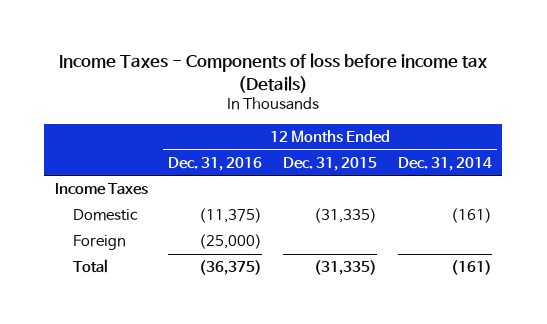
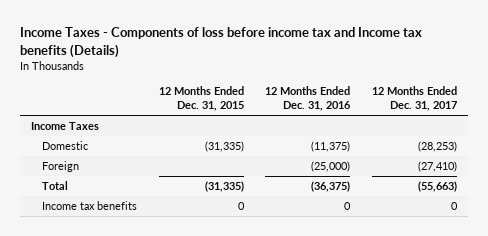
- Income Taxes - Components of loss before income tax (Details)
+ Income Taxes - Components of loss before income tax and Income tax benefits (Details)
- | 12 Months Ended Dec. 31, 2016 | 12 Months Ended Dec. 31, 2015 | 12 Months Ended Dec. 31, 2014
+ | 12 Months Ended Dec. 31, 2015 | 12 Months Ended Dec. 31, 2016 | 12 Months Ended Dec. 31, 2017
+ Income tax benefits | 0 | 0 | 0

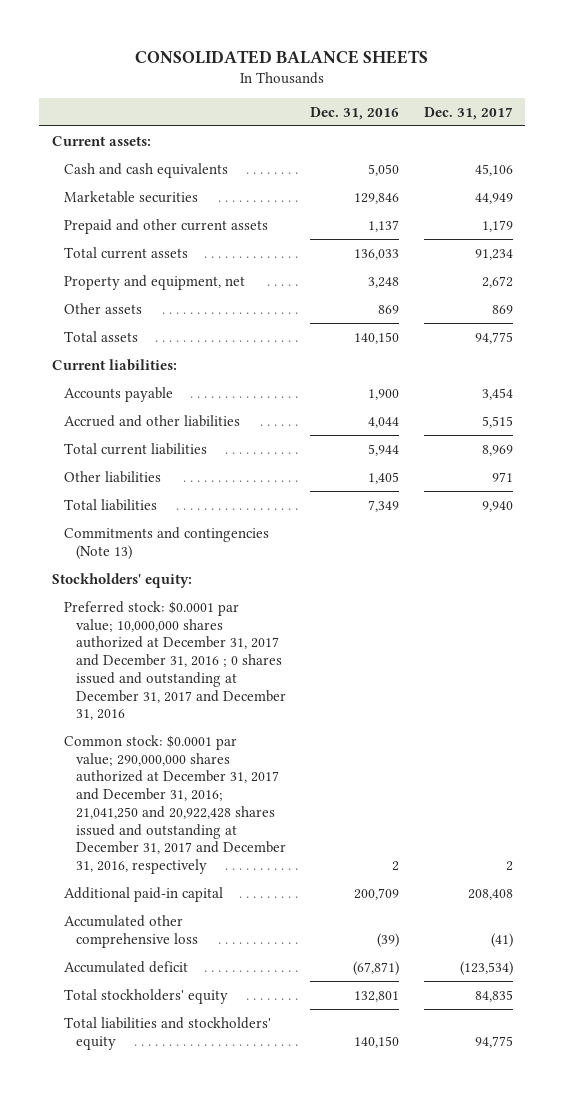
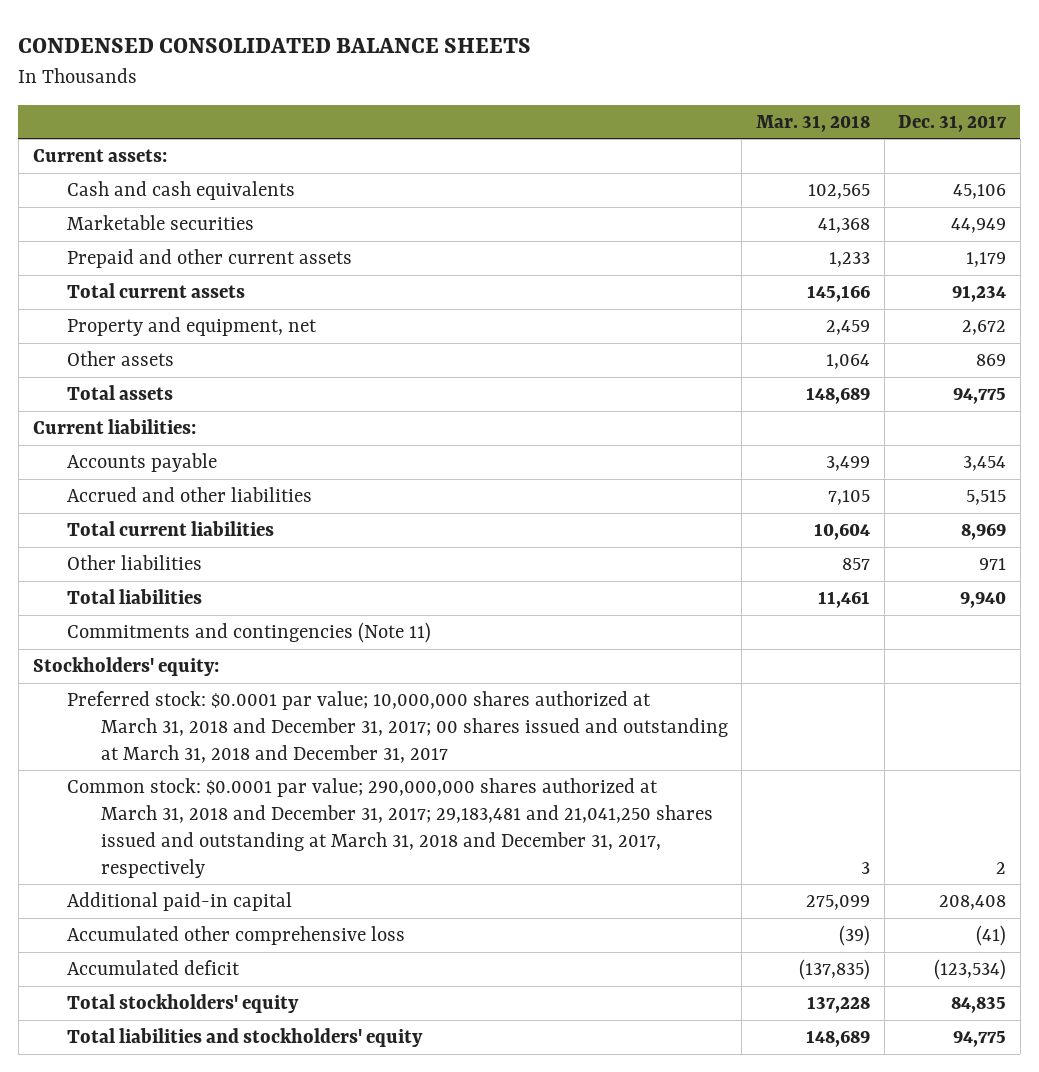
- CONSOLIDATED BALANCE SHEETS
+ CONDENSED CONSOLIDATED BALANCE SHEETS
- | Dec. 31, 2016 | Dec. 31, 2017
+ | Mar. 31, 2018 | Dec. 31, 2017
- Commitments and contingencies (Note 13)
+ Commitments and contingencies (Note 11)
- Preferred stock: $0.0001 par value; 10,000,000 shares authorized at December 31, 2017 and December 31, 2016 ; 0 shares issued and outstanding at December 31, 2017 and December 31, 2016
- Common stock: $0.0001 par value; 290,000,000 shares authorized at December 31, 2017 and December 31, 2016; 21,041,250 and 20,922,428 shares issued and outstanding at December 31, 2017 and December 31, 2016, respectively | 2 | 2
+ Preferred stock: $0.0001 par value; 10,000,000 shares authorized at March 31, 2018 and December 31, 2017; 00 shares issued and outstanding at March 31, 2018 and December 31, 2017
+ Common stock: $0.0001 par value; 290,000,000 shares authorized at March 31, 2018 and December 31, 2017; 29,183,481 and 21,041,250 shares issued and outstanding at March 31, 2018 and December 31, 2017, respectively | 3 | 2

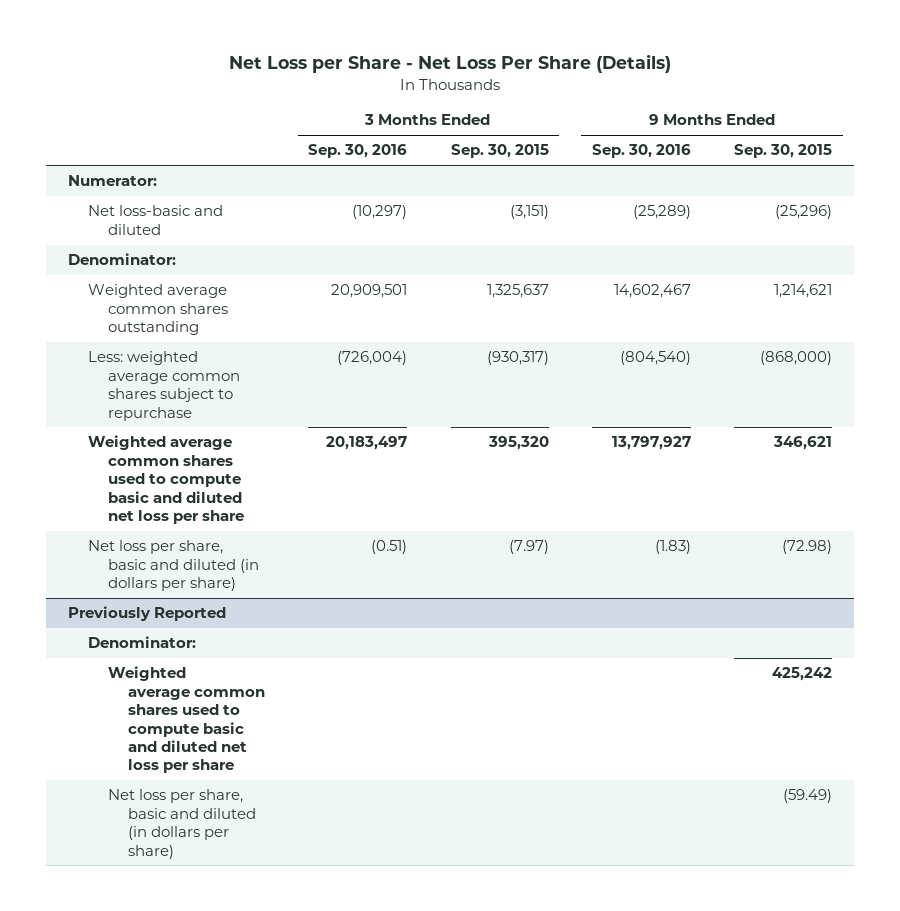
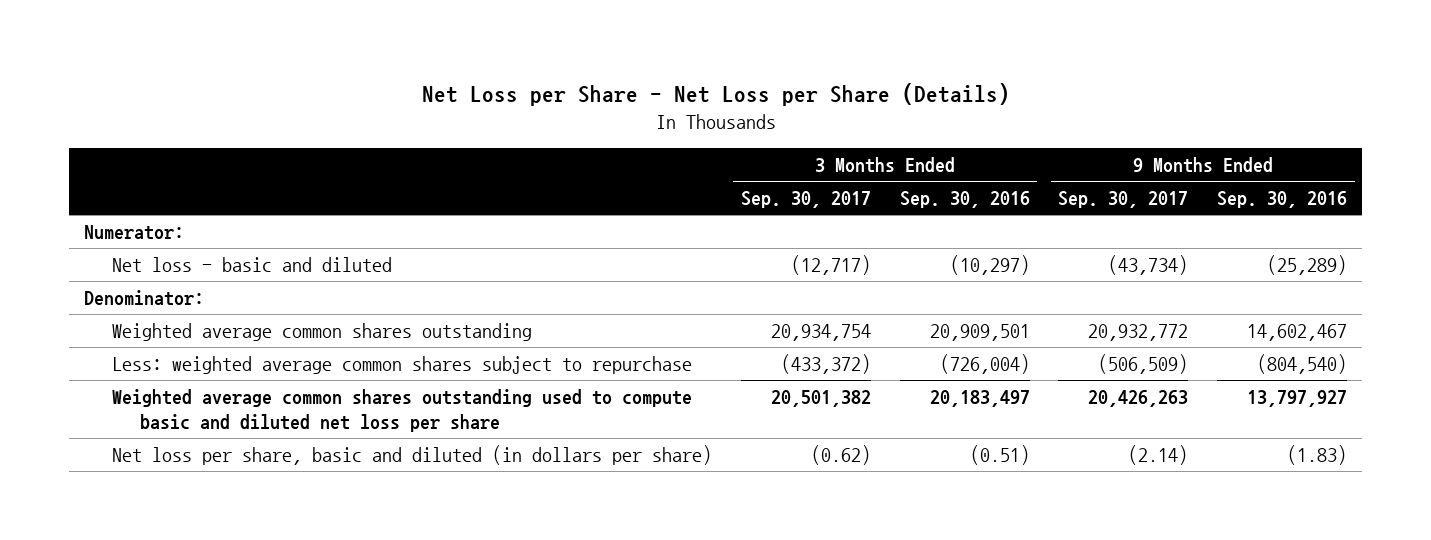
- Net Loss per Share - Net Loss Per Share (Details)
+ Net Loss per Share - Net Loss per Share (Details)
- | 3 Months Ended Sep. 30, 2016 | 3 Months Ended Sep. 30, 2015 | 9 Months Ended Sep. 30, 2016 | 9 Months Ended Sep. 30, 2015
+ | 3 Months Ended Sep. 30, 2017 | 3 Months Ended Sep. 30, 2016 | 9 Months Ended Sep. 30, 2017 | 9 Months Ended Sep. 30, 2016
- Net loss-basic and diluted | (10,297) | (3,151) | (25,289) | (25,296)
+ Net loss - basic and diluted | (12,717) | (10,297) | (43,734) | (25,289)
- Weighted average common shares used to compute basic and diluted net loss per share | 20,183,497 | 395,320 | 13,797,927 | 346,621
+ Weighted average common shares outstanding used to compute basic and diluted net loss per share | 20,501,382 | 20,183,497 | 20,426,263 | 13,797,927
- Previously Reported
- Denominator:
- Weighted average common shares used to compute basic and diluted net loss per share | | | | 425,242
- Net loss per share, basic and diluted (in dollars per share) | | | | (59.49)

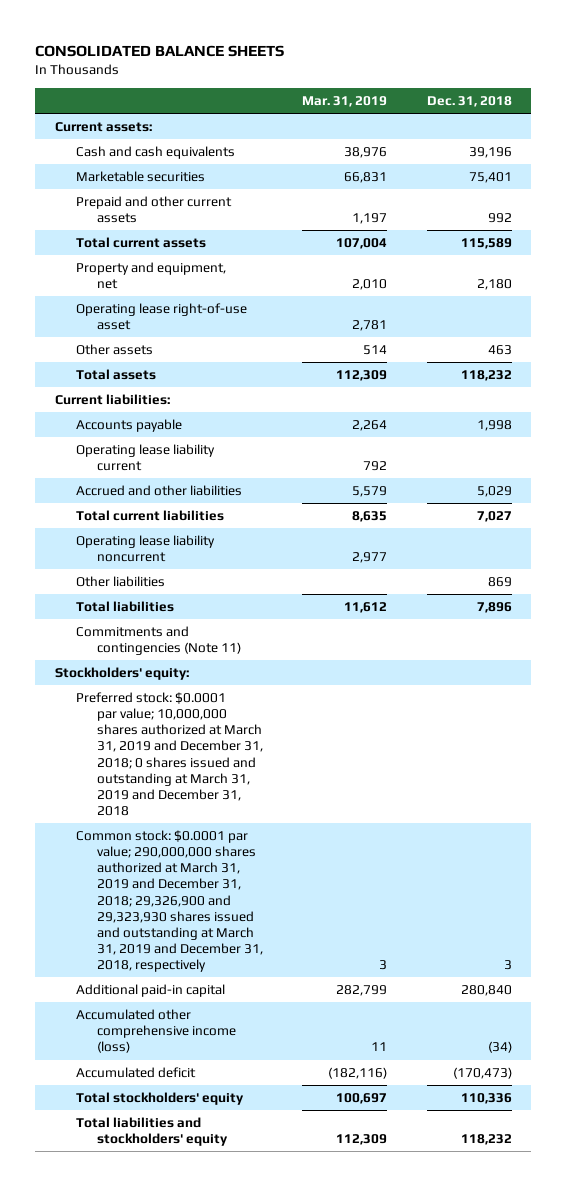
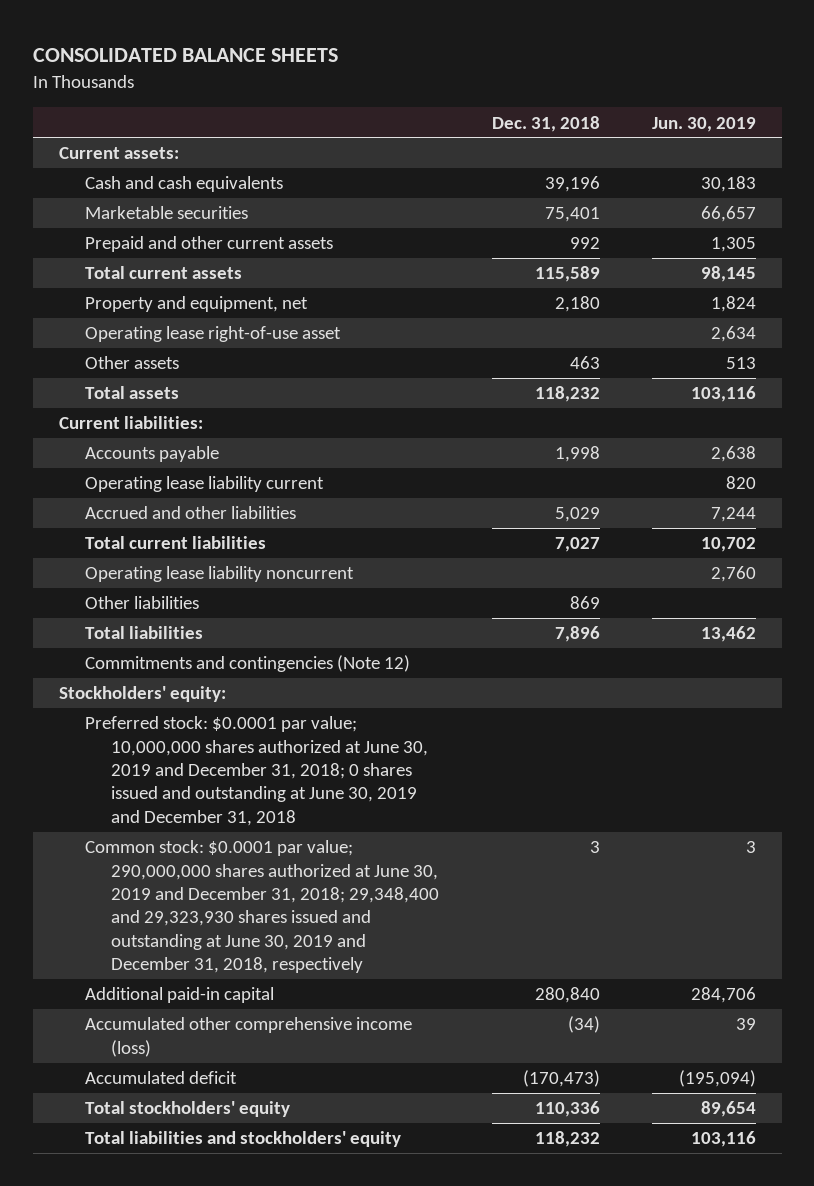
- | Mar. 31, 2019 | Dec. 31, 2018
+ | Dec. 31, 2018 | Jun. 30, 2019
- Commitments and contingencies (Note 11)
+ Commitments and contingencies (Note 12)
- Preferred stock: $0.0001 par value; 10,000,000 shares authorized at March 31, 2019 and December 31, 2018; 0 shares issued and outstanding at March 31, 2019 and December 31, 2018
- Common stock: $0.0001 par value; 290,000,000 shares authorized at March 31, 2019 and December 31, 2018; 29,326,900 and 29,323,930 shares issued and outstanding at March 31, 2019 and December 31, 2018, respectively | 3 | 3
+ Preferred stock: $0.0001 par value; 10,000,000 shares authorized at June 30, 2019 and December 31, 2018; 0 shares issued and outstanding at June 30, 2019 and December 31, 2018
+ Common stock: $0.0001 par value; 290,000,000 shares authorized at June 30, 2019 and December 31, 2018; 29,348,400 and 29,323,930 shares issued and outstanding at June 30, 2019 and December 31, 2018, respectively | 3 | 3

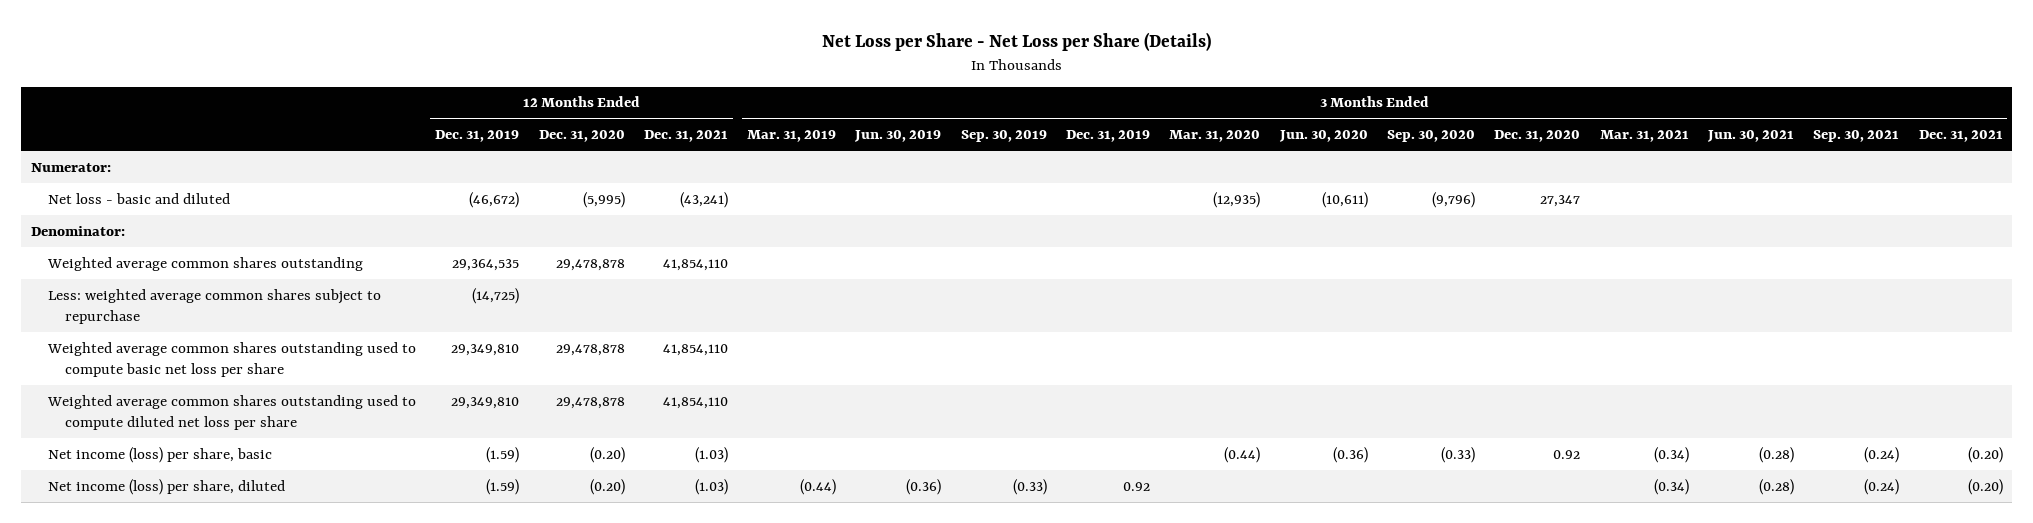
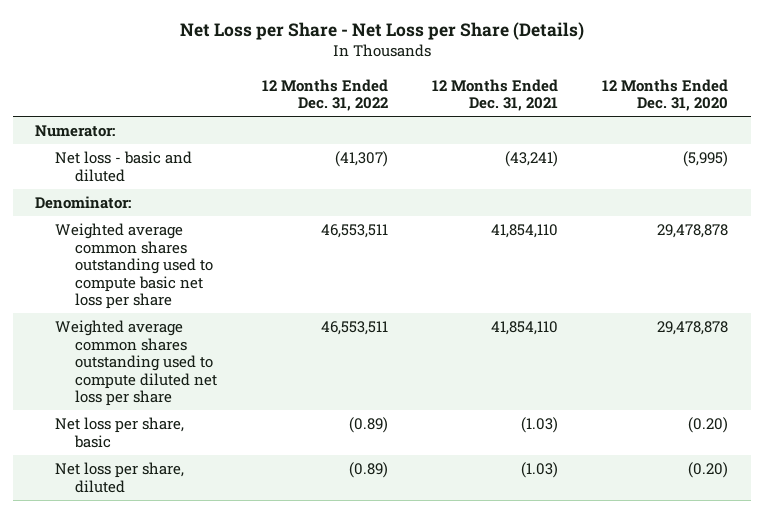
- | 12 Months Ended Dec. 31, 2019 | 12 Months Ended Dec. 31, 2020 | 12 Months Ended Dec. 31, 2021 | 3 Months Ended Mar. 31, 2019 | 3 Months Ended Jun. 30, 2019 | 3 Months Ended Sep. 30, 2019 | 3 Months Ended Dec. 31, 2019 | 3 Months Ended Mar. 31, 2020 | 3 Months Ended Jun. 30, 2020 | 3 Months Ended Sep. 30, 2020 | 3 Months Ended Dec. 31, 2020 | 3 Months Ended Mar. 31, 2021 | 3 Months Ended Jun. 30, 2021 | 3 Months Ended Sep. 30, 2021 | 3 Months Ended Dec. 31, 2021
+ | 12 Months Ended Dec. 31, 2022 | 12 Months Ended Dec. 31, 2021 | 12 Months Ended Dec. 31, 2020
- Weighted average common shares outstanding | 29,364,535 | 29,478,878 | 41,854,110 | | | | | | | | | | | |
- Less: weighted average common shares subject to repurchase | (14,725) | | | | | | | | | | | | | |
- Net income (loss) per share, basic | (1.59) | (0.20) | (1.03) | | | | | (0.44) | (0.36) | (0.33) | 0.92 | (0.34) | (0.28) | (0.24) | (0.20)
- Net income (loss) per share, diluted | (1.59) | (0.20) | (1.03) | (0.44) | (0.36) | (0.33) | 0.92 | | | | | (0.34) | (0.28) | (0.24) | (0.20)
+ Net loss per share, basic | (0.89) | (1.03) | (0.20)
+ Net loss per share, diluted | (0.89) | (1.03) | (0.20)

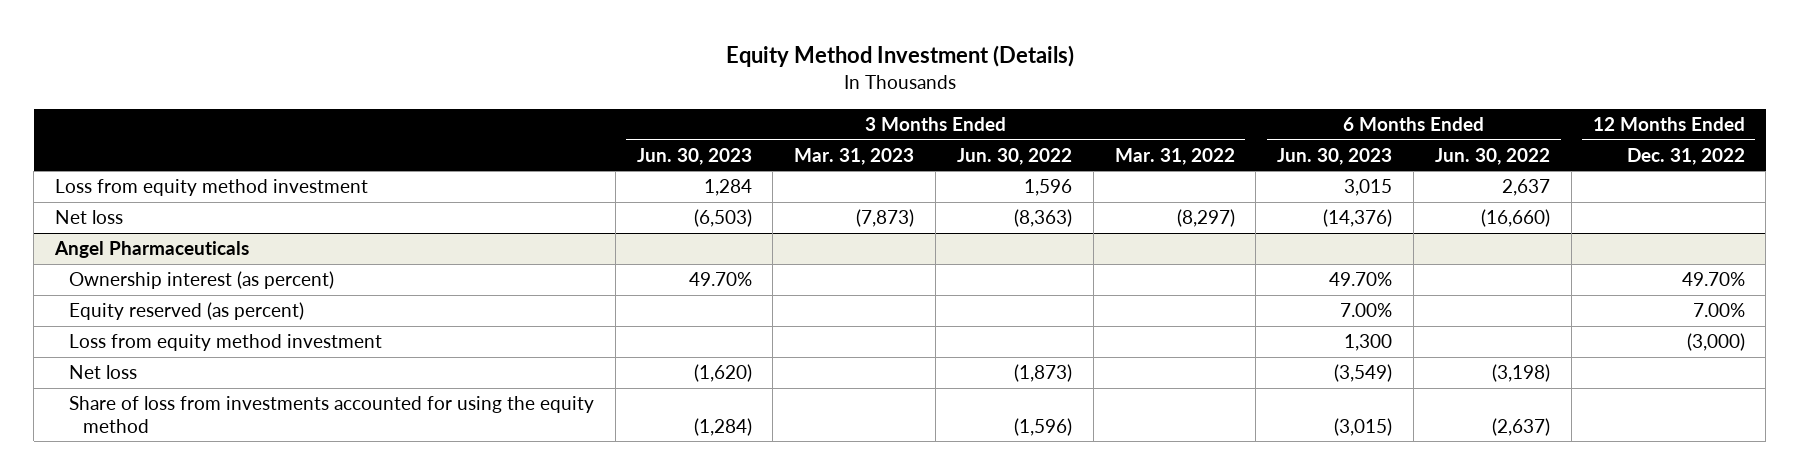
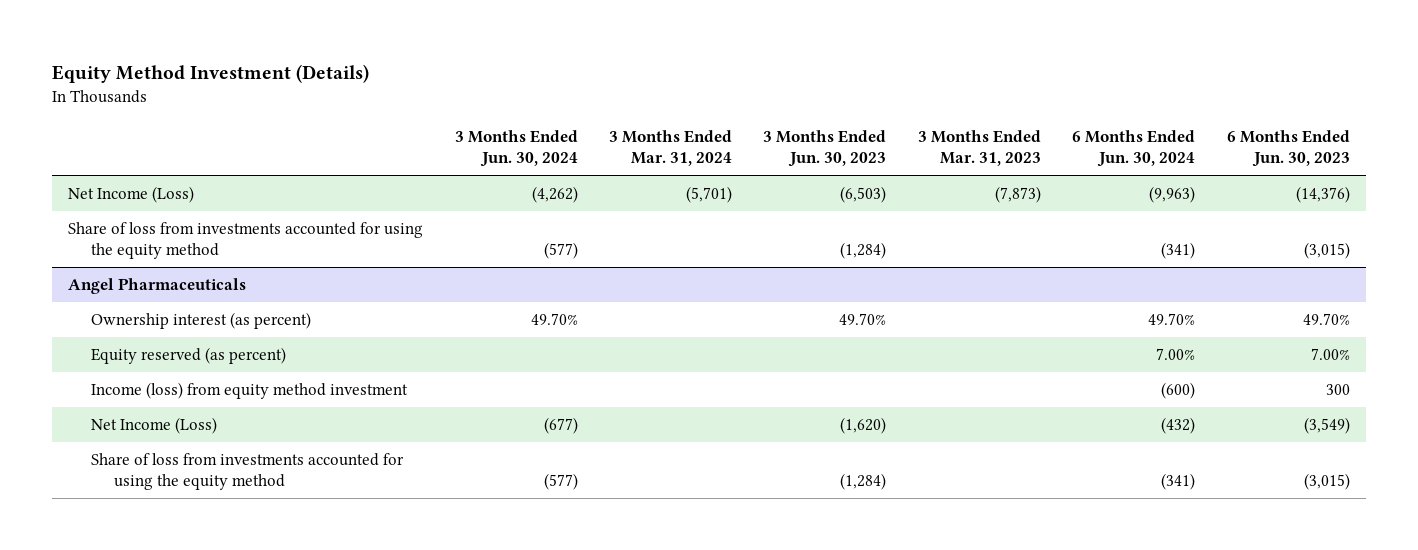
- | 3 Months Ended Jun. 30, 2023 | 3 Months Ended Mar. 31, 2023 | 3 Months Ended Jun. 30, 2022 | 3 Months Ended Mar. 31, 2022 | 6 Months Ended Jun. 30, 2023 | 6 Months Ended Jun. 30, 2022 | 12 Months Ended Dec. 31, 2022
+ | 3 Months Ended Jun. 30, 2024 | 3 Months Ended Mar. 31, 2024 | 3 Months Ended Jun. 30, 2023 | 3 Months Ended Mar. 31, 2023 | 6 Months Ended Jun. 30, 2024 | 6 Months Ended Jun. 30, 2023
- Loss from equity method investment | 1,284 | | 1,596 | | 3,015 | 2,637 |
- Net loss | (6,503) | (7,873) | (8,363) | (8,297) | (14,376) | (16,660) |
+ Net Income (Loss) | (4,262) | (5,701) | (6,503) | (7,873) | (9,963) | (14,376)
+ Share of loss from investments accounted for using the equity method | (577) | | (1,284) | | (341) | (3,015)
@ Angel Pharmaceuticals
- Loss from equity method investment | | | | | 1,300 | | (3,000)
- Net loss | (1,620) | | (1,873) | | (3,549) | (3,198) |
+ Income (loss) from equity method investment | | | | | (600) | 300
+ Net Income (Loss) | (677) | | (1,620) | | (432) | (3,549)

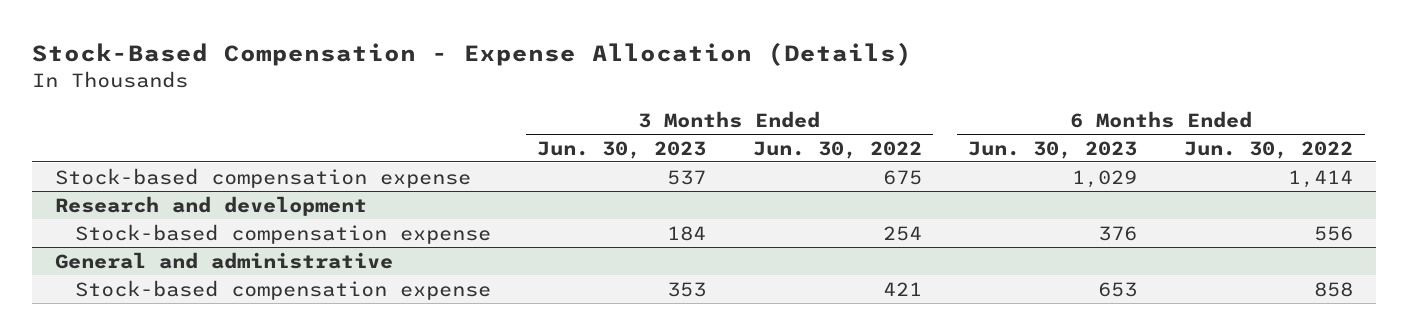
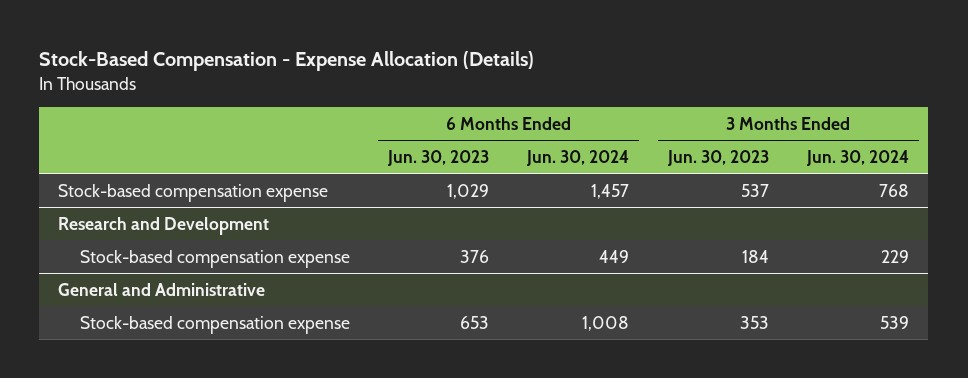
- | 3 Months Ended Jun. 30, 2023 | 3 Months Ended Jun. 30, 2022 | 6 Months Ended Jun. 30, 2023 | 6 Months Ended Jun. 30, 2022
+ | 6 Months Ended Jun. 30, 2023 | 6 Months Ended Jun. 30, 2024 | 3 Months Ended Jun. 30, 2023 | 3 Months Ended Jun. 30, 2024
- Research and development
+ Research and Development
- General and administrative
+ General and Administrative

